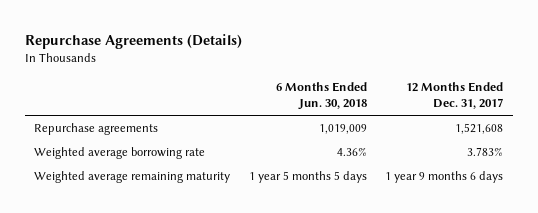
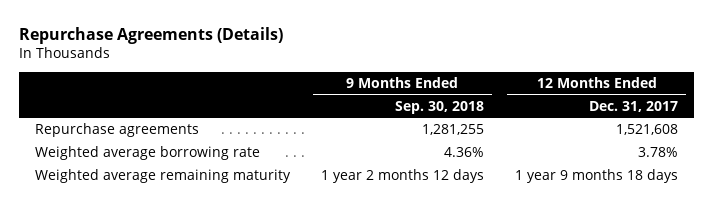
- | 6 Months Ended Jun. 30, 2018 | 12 Months Ended Dec. 31, 2017
+ | 9 Months Ended Sep. 30, 2018 | 12 Months Ended Dec. 31, 2017
- Weighted average borrowing rate | 4.36% | 3.783%
- Weighted average remaining maturity | 1 year 5 months 5 days | 1 year 9 months 6 days
+ Weighted average borrowing rate | 4.36% | 3.78%
+ Weighted average remaining maturity | 1 year 2 months 12 days | 1 year 9 months 18 days

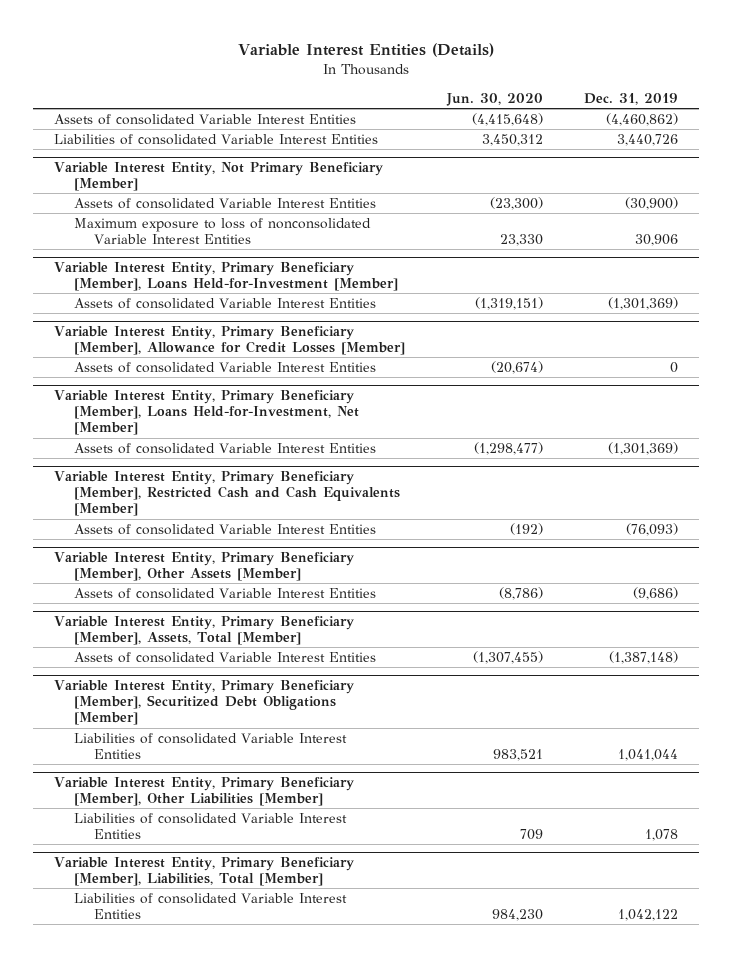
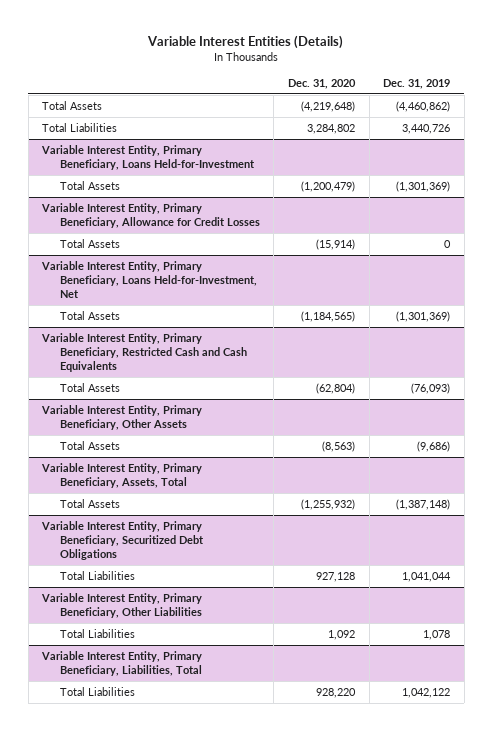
- | Jun. 30, 2020 | Dec. 31, 2019
+ | Dec. 31, 2020 | Dec. 31, 2019
- Assets of consolidated Variable Interest Entities | (4,415,648) | (4,460,862)
- Liabilities of consolidated Variable Interest Entities | 3,450,312 | 3,440,726
- Variable Interest Entity, Not Primary Beneficiary [Member]
- Assets of consolidated Variable Interest Entities | (23,300) | (30,900)
- Maximum exposure to loss of nonconsolidated Variable Interest Entities | 23,330 | 30,906
- Variable Interest Entity, Primary Beneficiary [Member], Loans Held-for-Investment [Member]
- Assets of consolidated Variable Interest Entities | (1,319,151) | (1,301,369)
- Variable Interest Entity, Primary Beneficiary [Member], Allowance for Credit Losses [Member]
- Assets of consolidated Variable Interest Entities | (20,674) | 0
- Variable Interest Entity, Primary Beneficiary [Member], Loans Held-for-Investment, Net [Member]
- Assets of consolidated Variable Interest Entities | (1,298,477) | (1,301,369)
- Variable Interest Entity, Primary Beneficiary [Member], Restricted Cash and Cash Equivalents [Member]
- Assets of consolidated Variable Interest Entities | (192) | (76,093)
- Variable Interest Entity, Primary Beneficiary [Member], Other Assets [Member]
- Assets of consolidated Variable Interest Entities | (8,786) | (9,686)
- Variable Interest Entity, Primary Beneficiary [Member], Assets, Total [Member]
- Assets of consolidated Variable Interest Entities | (1,307,455) | (1,387,148)
- Variable Interest Entity, Primary Beneficiary [Member], Securitized Debt Obligations [Member]
- Liabilities of consolidated Variable Interest Entities | 983,521 | 1,041,044
- Variable Interest Entity, Primary Beneficiary [Member], Other Liabilities [Member]
- Liabilities of consolidated Variable Interest Entities | 709 | 1,078
- Variable Interest Entity, Primary Beneficiary [Member], Liabilities, Total [Member]
- Liabilities of consolidated Variable Interest Entities | 984,230 | 1,042,122
+ Total Assets | (4,219,648) | (4,460,862)
+ Total Liabilities | 3,284,802 | 3,440,726
+ Variable Interest Entity, Primary Beneficiary, Loans Held-for-Investment
+ Total Assets | (1,200,479) | (1,301,369)
+ Variable Interest Entity, Primary Beneficiary, Allowance for Credit Losses
+ Total Assets | (15,914) | 0
+ Variable Interest Entity, Primary Beneficiary, Loans Held-for-Investment, Net
+ Total Assets | (1,184,565) | (1,301,369)
+ Variable Interest Entity, Primary Beneficiary, Restricted Cash and Cash Equivalents
+ Total Assets | (62,804) | (76,093)
+ Variable Interest Entity, Primary Beneficiary, Other Assets
+ Total Assets | (8,563) | (9,686)
+ Variable Interest Entity, Primary Beneficiary, Assets, Total
+ Total Assets | (1,255,932) | (1,387,148)
+ Variable Interest Entity, Primary Beneficiary, Securitized Debt Obligations
+ Total Liabilities | 927,128 | 1,041,044
+ Variable Interest Entity, Primary Beneficiary, Other Liabilities
+ Total Liabilities | 1,092 | 1,078
+ Variable Interest Entity, Primary Beneficiary, Liabilities, Total
+ Total Liabilities | 928,220 | 1,042,122

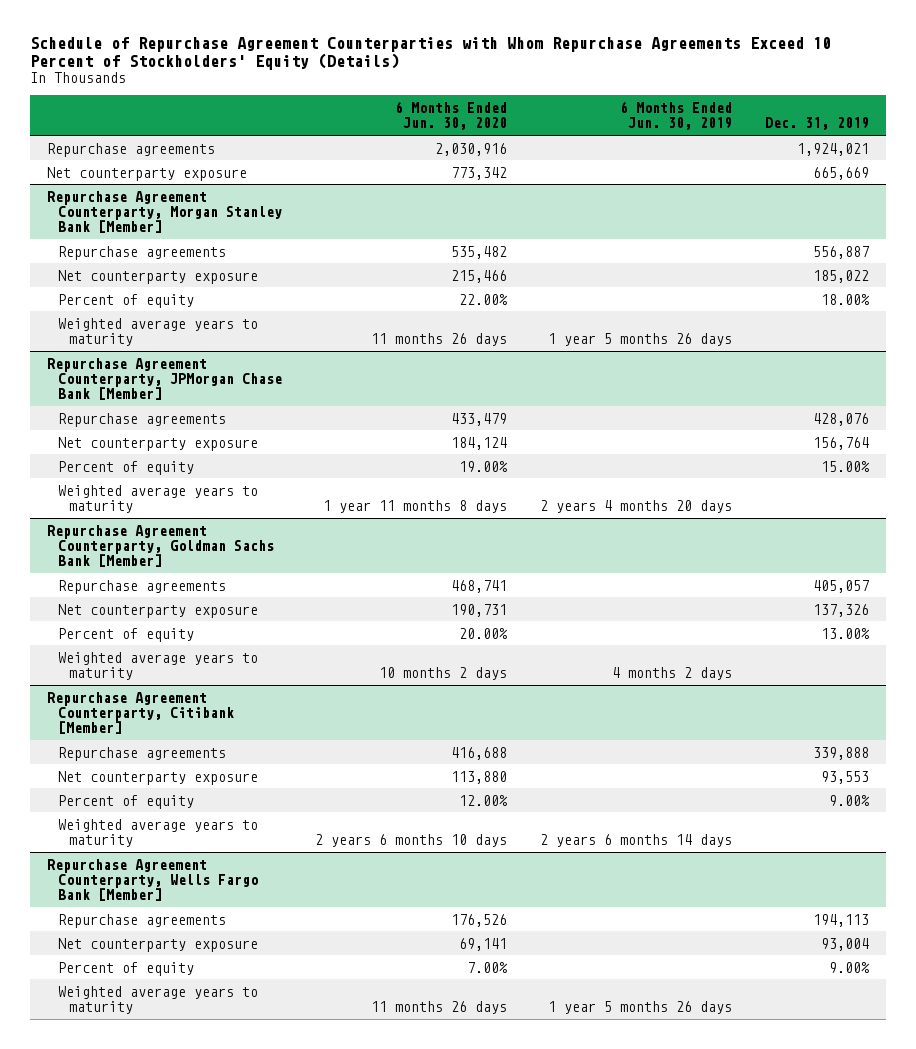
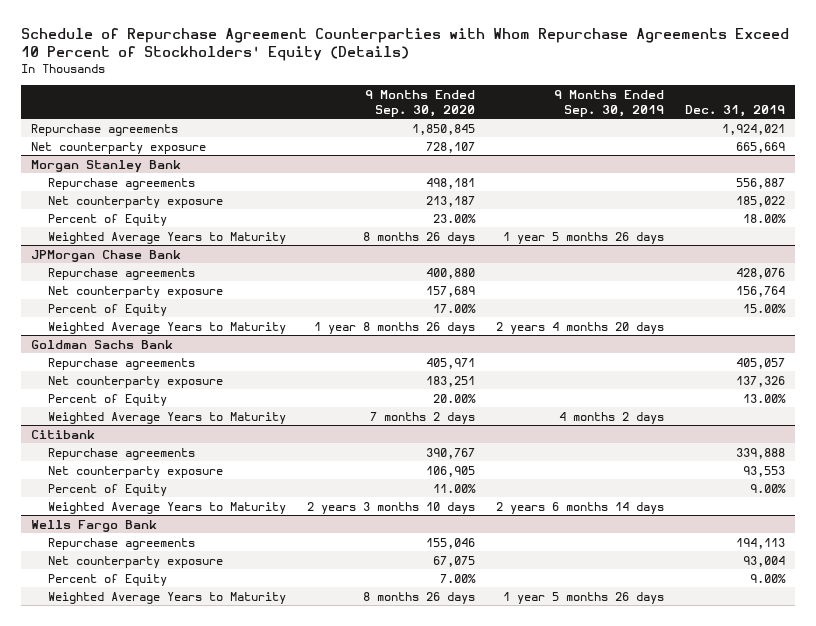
- | 6 Months Ended Jun. 30, 2020 | 6 Months Ended Jun. 30, 2019 | Dec. 31, 2019
+ | 9 Months Ended Sep. 30, 2020 | 9 Months Ended Sep. 30, 2019 | Dec. 31, 2019
- Repurchase Agreement Counterparty, Morgan Stanley Bank [Member]
+ Morgan Stanley Bank
- Percent of equity | 22.00% | | 18.00%
- Weighted average years to maturity | 11 months 26 days | 1 year 5 months 26 days |
- Repurchase Agreement Counterparty, JPMorgan Chase Bank [Member]
+ Percent of Equity | 23.00% | | 18.00%
+ Weighted Average Years to Maturity | 8 months 26 days | 1 year 5 months 26 days |
+ JPMorgan Chase Bank
- Percent of equity | 19.00% | | 15.00%
- Weighted average years to maturity | 1 year 11 months 8 days | 2 years 4 months 20 days |
- Repurchase Agreement Counterparty, Goldman Sachs Bank [Member]
+ Percent of Equity | 17.00% | | 15.00%
+ Weighted Average Years to Maturity | 1 year 8 months 26 days | 2 years 4 months 20 days |
+ Goldman Sachs Bank
- Percent of equity | 20.00% | | 13.00%
- Weighted average years to maturity | 10 months 2 days | 4 months 2 days |
- Repurchase Agreement Counterparty, Citibank [Member]
+ Percent of Equity | 20.00% | | 13.00%
+ Weighted Average Years to Maturity | 7 months 2 days | 4 months 2 days |
+ Citibank
- Percent of equity | 12.00% | | 9.00%
- Weighted average years to maturity | 2 years 6 months 10 days | 2 years 6 months 14 days |
- Repurchase Agreement Counterparty, Wells Fargo Bank [Member]
+ Percent of Equity | 11.00% | | 9.00%
+ Weighted Average Years to Maturity | 2 years 3 months 10 days | 2 years 6 months 14 days |
+ Wells Fargo Bank
- Percent of equity | 7.00% | | 9.00%
- Weighted average years to maturity | 11 months 26 days | 1 year 5 months 26 days |
+ Percent of Equity | 7.00% | | 9.00%
+ Weighted Average Years to Maturity | 8 months 26 days | 1 year 5 months 26 days |

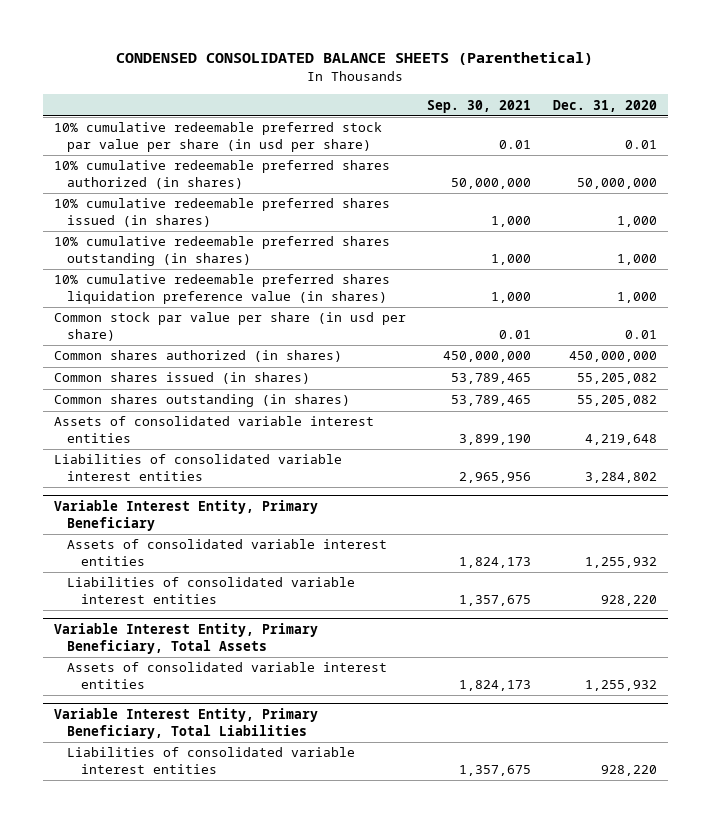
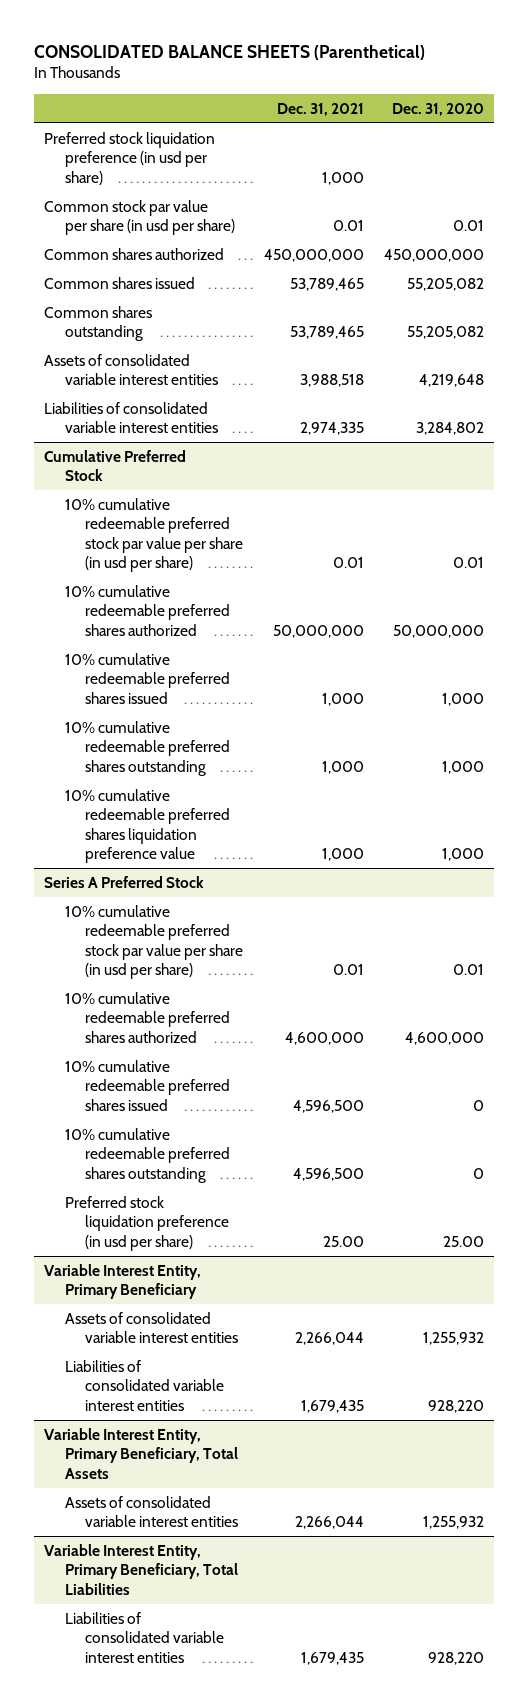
- CONDENSED CONSOLIDATED BALANCE SHEETS (Parenthetical)
+ CONSOLIDATED BALANCE SHEETS (Parenthetical)
- | Sep. 30, 2021 | Dec. 31, 2020
+ | Dec. 31, 2021 | Dec. 31, 2020
- 10% cumulative redeemable preferred stock par value per share (in usd per share) | 0.01 | 0.01
- 10% cumulative redeemable preferred shares authorized (in shares) | 50,000,000 | 50,000,000
- 10% cumulative redeemable preferred shares issued (in shares) | 1,000 | 1,000
- 10% cumulative redeemable preferred shares outstanding (in shares) | 1,000 | 1,000
- 10% cumulative redeemable preferred shares liquidation preference value (in shares) | 1,000 | 1,000
+ Preferred stock liquidation preference (in usd per share) | 1,000 |
- Common shares authorized (in shares) | 450,000,000 | 450,000,000
- Common shares issued (in shares) | 53,789,465 | 55,205,082
- Common shares outstanding (in shares) | 53,789,465 | 55,205,082
+ Common shares authorized | 450,000,000 | 450,000,000
+ Common shares issued | 53,789,465 | 55,205,082
+ Common shares outstanding | 53,789,465 | 55,205,082
+ Cumulative Preferred Stock
+ 10% cumulative redeemable preferred stock par value per share (in usd per share) | 0.01 | 0.01
+ 10% cumulative redeemable preferred shares authorized | 50,000,000 | 50,000,000
+ 10% cumulative redeemable preferred shares issued | 1,000 | 1,000
+ 10% cumulative redeemable preferred shares outstanding | 1,000 | 1,000
+ 10% cumulative redeemable preferred shares liquidation preference value | 1,000 | 1,000
+ Series A Preferred Stock
+ 10% cumulative redeemable preferred stock par value per share (in usd per share) | 0.01 | 0.01
+ 10% cumulative redeemable preferred shares authorized | 4,600,000 | 4,600,000
+ 10% cumulative redeemable preferred shares issued | 4,596,500 | 0
+ 10% cumulative redeemable preferred shares outstanding | 4,596,500 | 0
+ Preferred stock liquidation preference (in usd per share) | 25.00 | 25.00

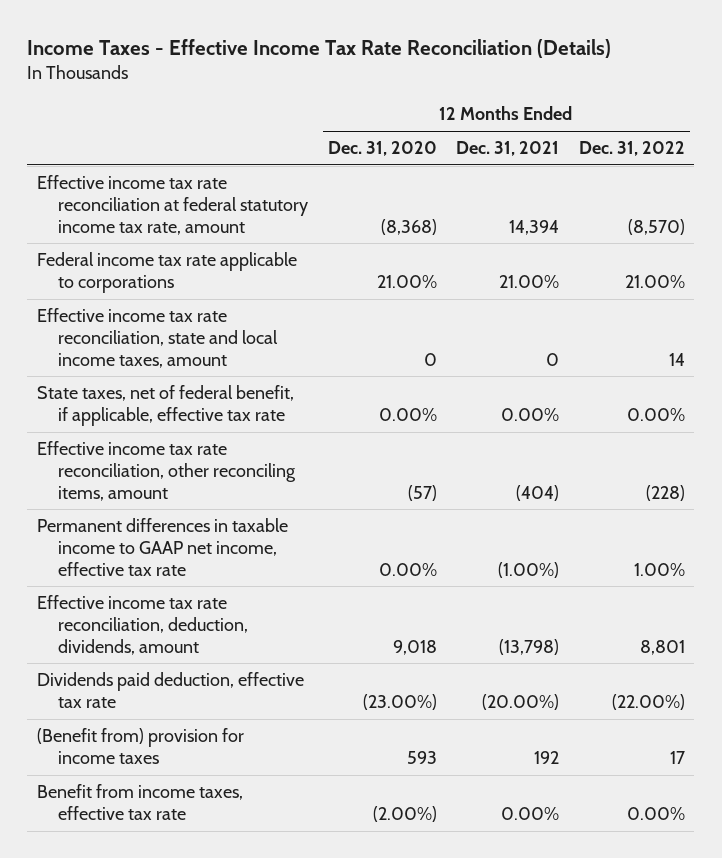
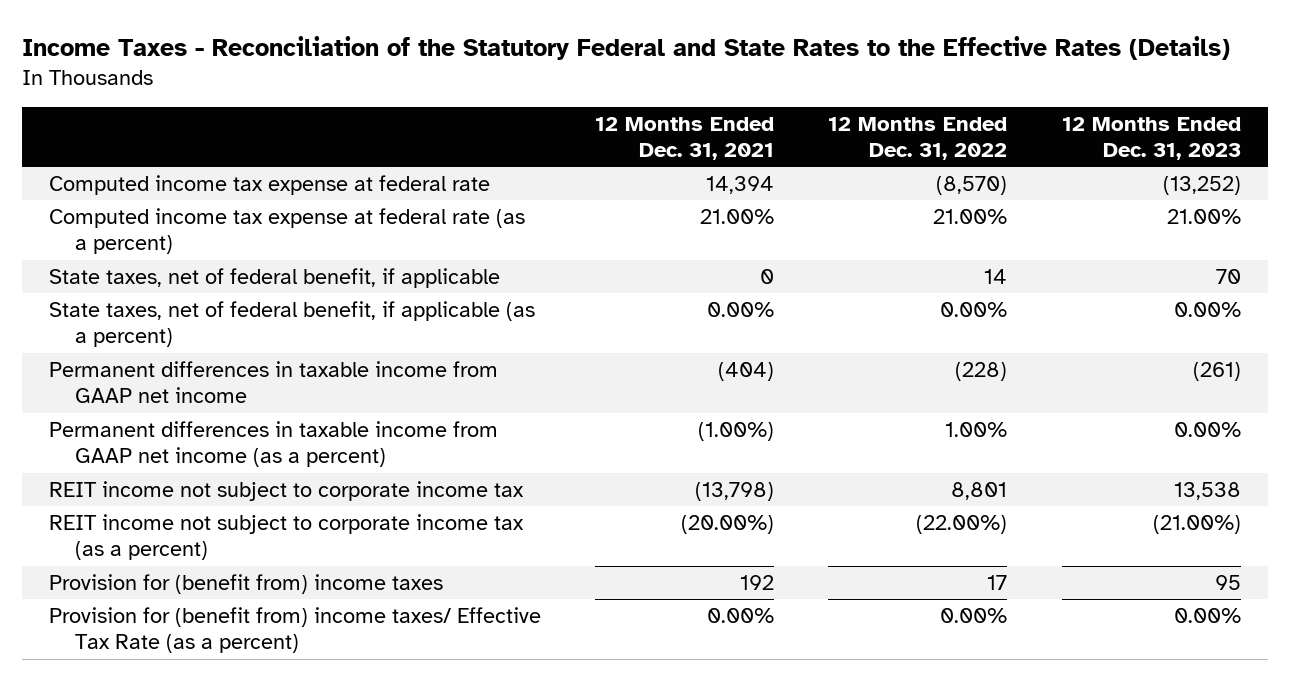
- Income Taxes - Effective Income Tax Rate Reconciliation (Details)
+ Income Taxes - Reconciliation of the Statutory Federal and State Rates to the Effective Rates (Details)
- | 12 Months Ended Dec. 31, 2020 | 12 Months Ended Dec. 31, 2021 | 12 Months Ended Dec. 31, 2022
+ | 12 Months Ended Dec. 31, 2021 | 12 Months Ended Dec. 31, 2022 | 12 Months Ended Dec. 31, 2023
- Effective income tax rate reconciliation at federal statutory income tax rate, amount | (8,368) | 14,394 | (8,570)
- Federal income tax rate applicable to corporations | 21.00% | 21.00% | 21.00%
- Effective income tax rate reconciliation, state and local income taxes, amount | 0 | 0 | 14
- State taxes, net of federal benefit, if applicable, effective tax rate | 0.00% | 0.00% | 0.00%
- Effective income tax rate reconciliation, other reconciling items, amount | (57) | (404) | (228)
- Permanent differences in taxable income to GAAP net income, effective tax rate | 0.00% | (1.00%) | 1.00%
- Effective income tax rate reconciliation, deduction, dividends, amount | 9,018 | (13,798) | 8,801
- Dividends paid deduction, effective tax rate | (23.00%) | (20.00%) | (22.00%)
- (Benefit from) provision for income taxes | 593 | 192 | 17
- Benefit from income taxes, effective tax rate | (2.00%) | 0.00% | 0.00%
+ Computed income tax expense at federal rate | 14,394 | (8,570) | (13,252)
+ Computed income tax expense at federal rate (as a percent) | 21.00% | 21.00% | 21.00%
+ State taxes, net of federal benefit, if applicable | 0 | 14 | 70
+ State taxes, net of federal benefit, if applicable (as a percent) | 0.00% | 0.00% | 0.00%
+ Permanent differences in taxable income from GAAP net income | (404) | (228) | (261)
+ Permanent differences in taxable income from GAAP net income (as a percent) | (1.00%) | 1.00% | 0.00%
+ REIT income not subject to corporate income tax | (13,798) | 8,801 | 13,538
+ REIT income not subject to corporate income tax (as a percent) | (20.00%) | (22.00%) | (21.00%)
+ Provision for (benefit from) income taxes | 192 | 17 | 95
+ Provision for (benefit from) income taxes/ Effective Tax Rate (as a percent) | 0.00% | 0.00% | 0.00%

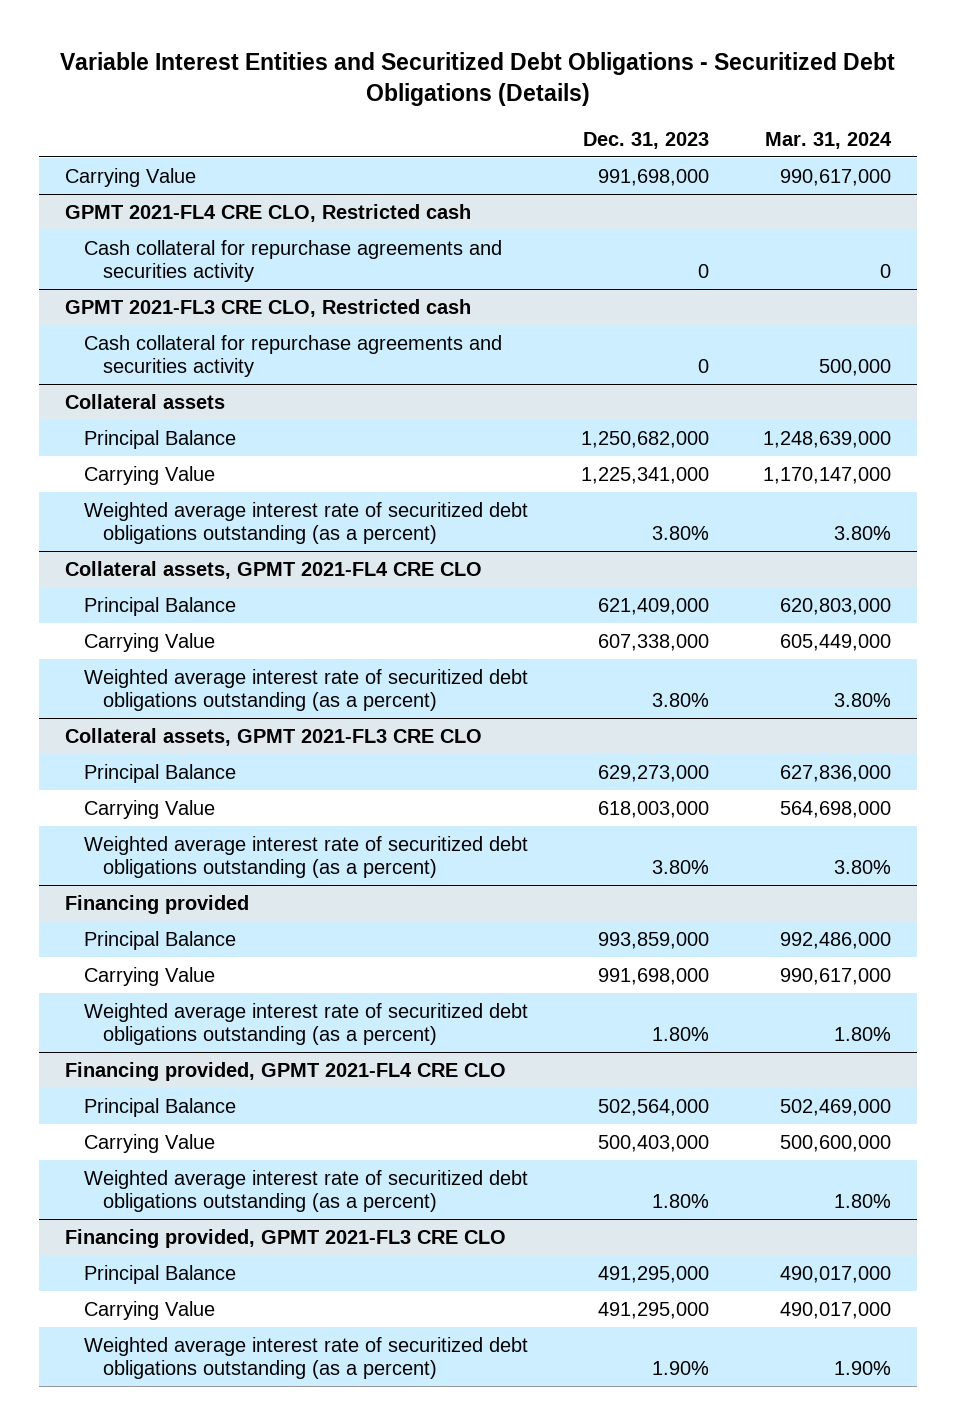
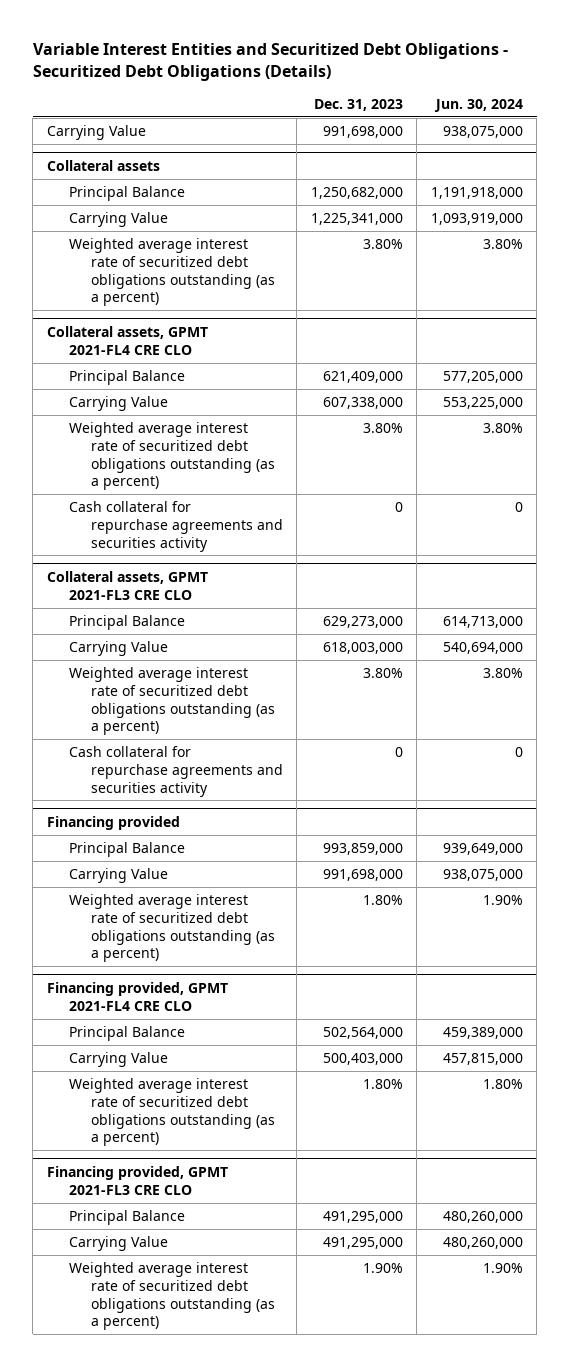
- | Dec. 31, 2023 | Mar. 31, 2024
+ | Dec. 31, 2023 | Jun. 30, 2024
- GPMT 2021-FL4 CRE CLO, Restricted cash
- Cash collateral for repurchase agreements and securities activity | 0 | 0
- GPMT 2021-FL3 CRE CLO, Restricted cash
- Cash collateral for repurchase agreements and securities activity | 0 | 500,000
@ Collateral assets, GPMT 2021-FL4 CRE CLO
+ Cash collateral for repurchase agreements and securities activity | 0 | 0
@ Collateral assets, GPMT 2021-FL3 CRE CLO
+ Cash collateral for repurchase agreements and securities activity | 0 | 0

